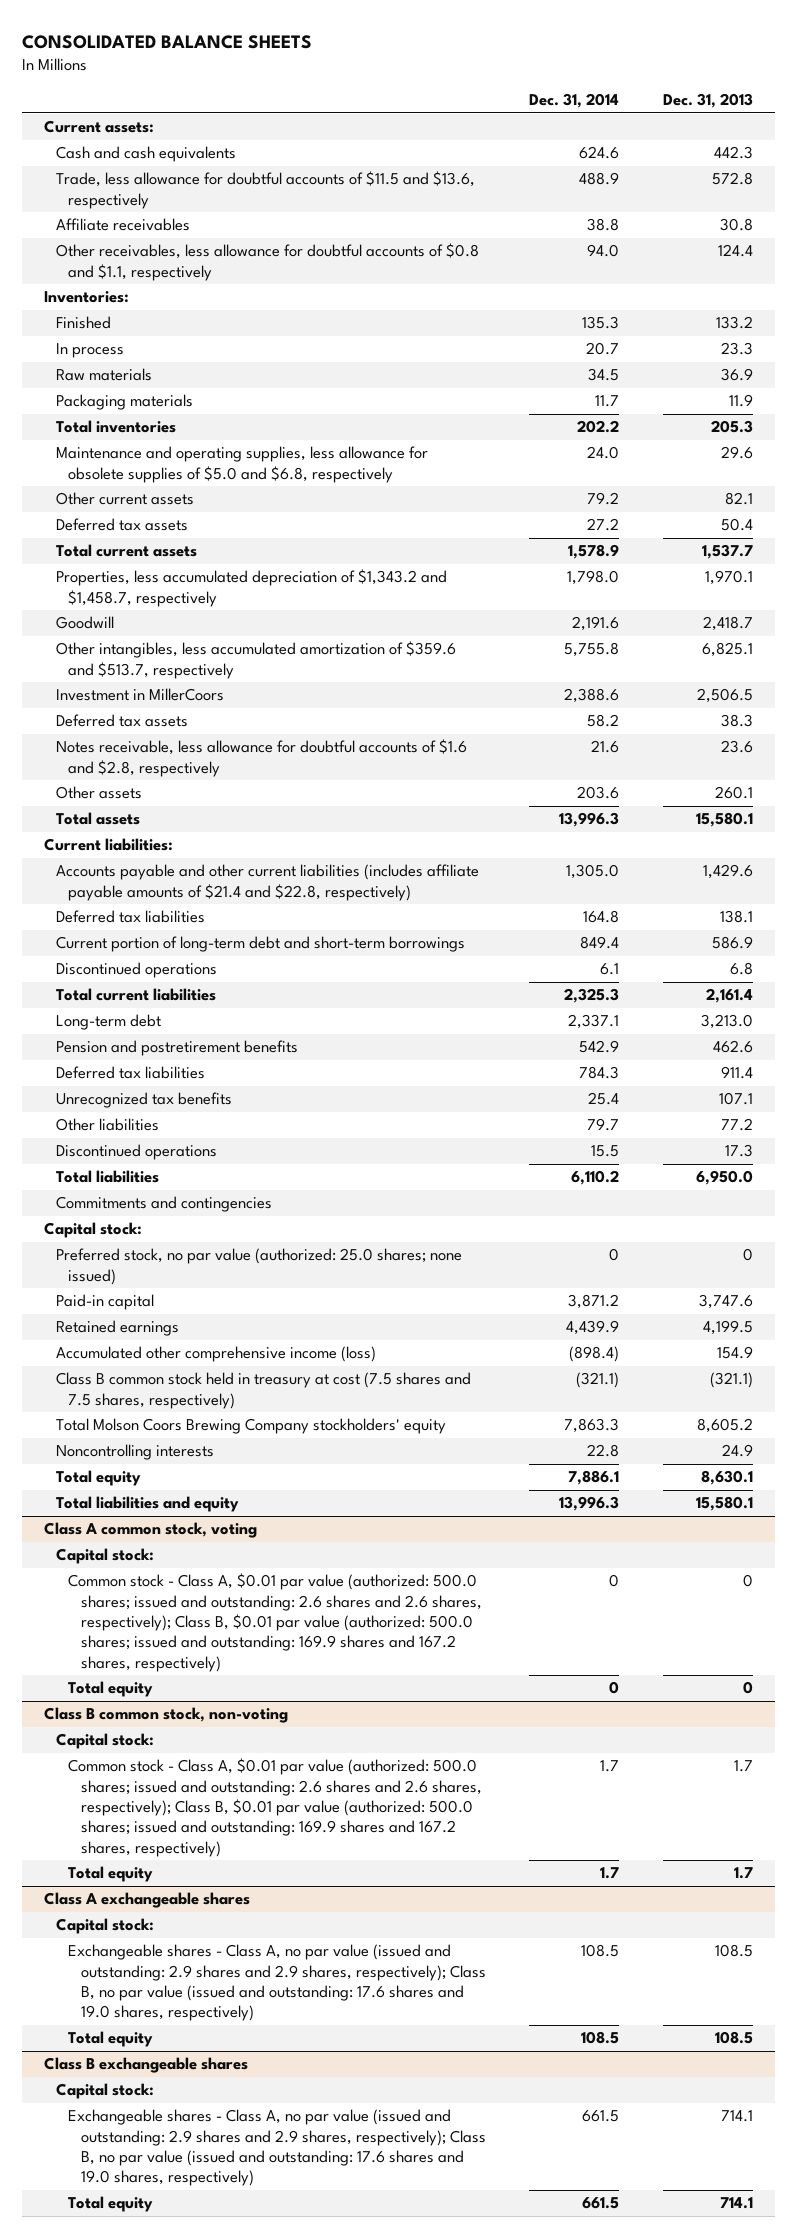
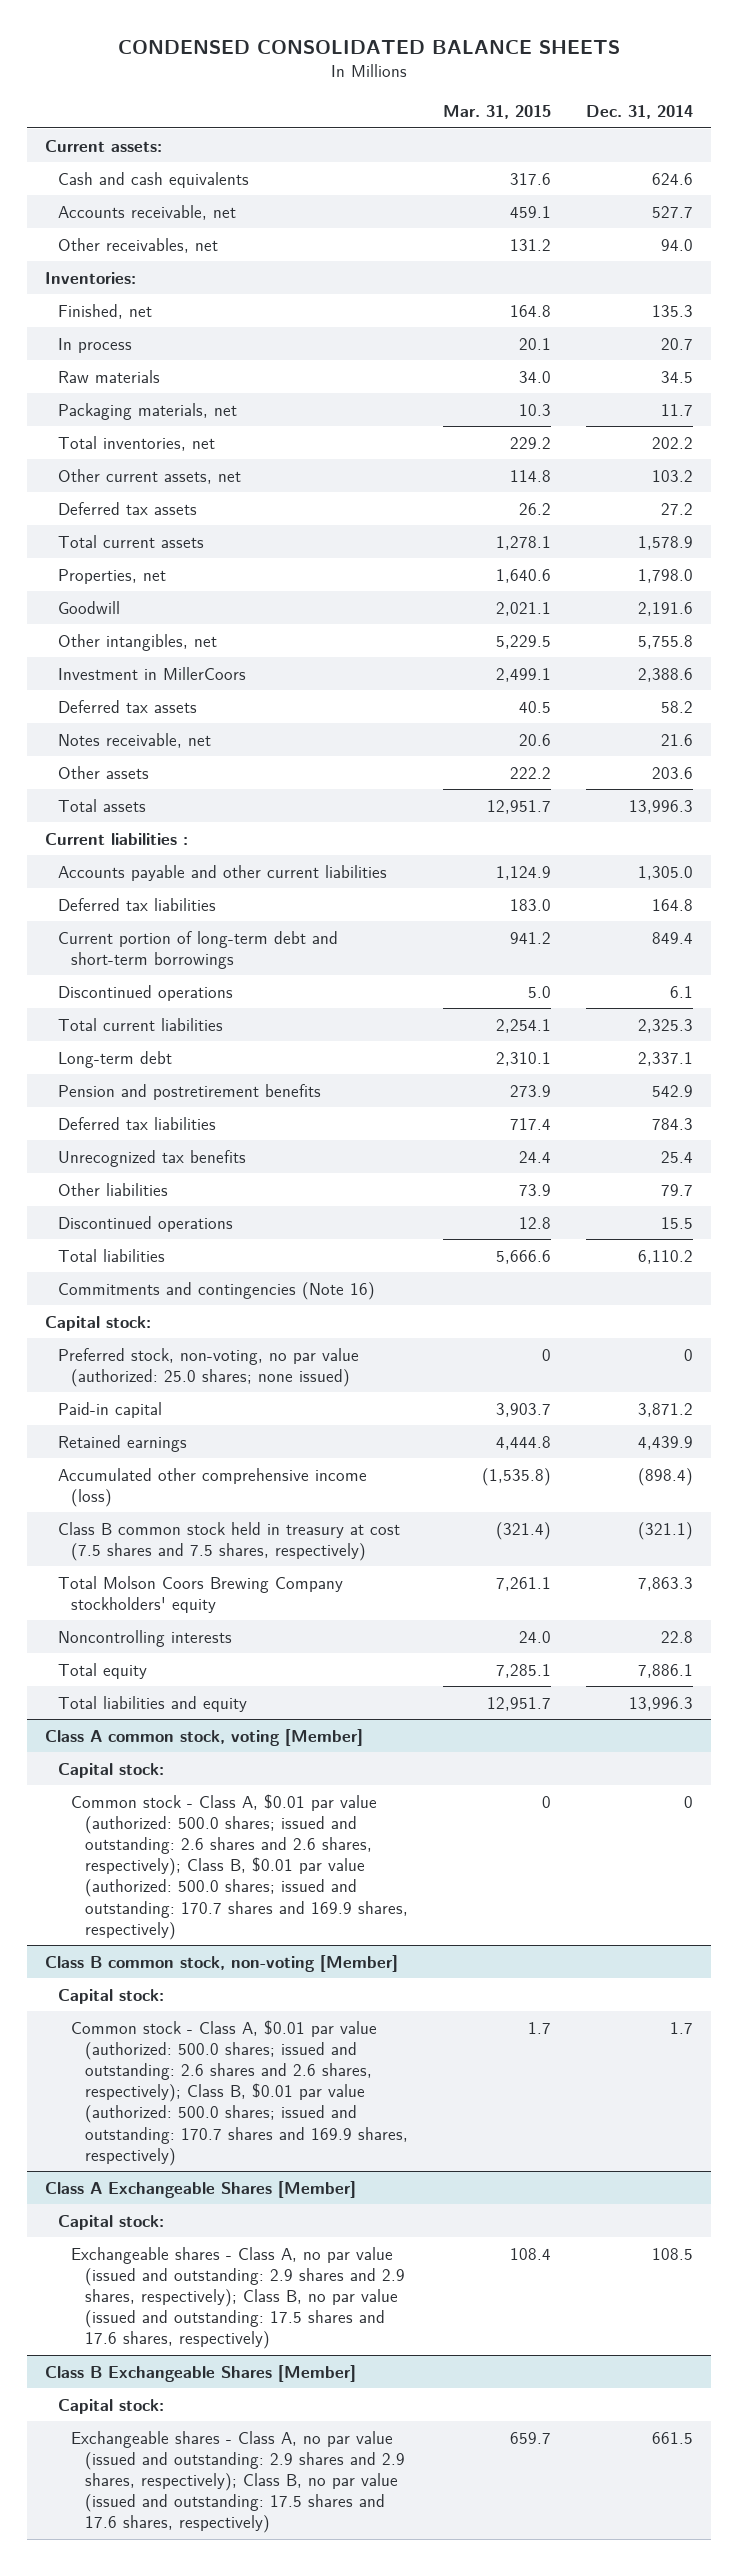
- CONSOLIDATED BALANCE SHEETS
+ CONDENSED CONSOLIDATED BALANCE SHEETS
- | Dec. 31, 2014 | Dec. 31, 2013
+ | Mar. 31, 2015 | Dec. 31, 2014
- Trade, less allowance for doubtful accounts of $11.5 and $13.6, respectively | 488.9 | 572.8
- Affiliate receivables | 38.8 | 30.8
- Other receivables, less allowance for doubtful accounts of $0.8 and $1.1, respectively | 94.0 | 124.4
+ Accounts receivable, net | 459.1 | 527.7
+ Other receivables, net | 131.2 | 94.0
- Finished | 135.3 | 133.2
+ Finished, net | 164.8 | 135.3
- Packaging materials | 11.7 | 11.9
- Total inventories | 202.2 | 205.3
- Maintenance and operating supplies, less allowance for obsolete supplies of $5.0 and $6.8, respectively | 24.0 | 29.6
- Other current assets | 79.2 | 82.1
+ Packaging materials, net | 10.3 | 11.7
+ Total inventories, net | 229.2 | 202.2
+ Other current assets, net | 114.8 | 103.2
- Properties, less accumulated depreciation of $1,343.2 and $1,458.7, respectively | 1,798.0 | 1,970.1
+ Properties, net | 1,640.6 | 1,798.0
- Other intangibles, less accumulated amortization of $359.6 and $513.7, respectively | 5,755.8 | 6,825.1
+ Other intangibles, net | 5,229.5 | 5,755.8
- Notes receivable, less allowance for doubtful accounts of $1.6 and $2.8, respectively | 21.6 | 23.6
+ Notes receivable, net | 20.6 | 21.6
- Current liabilities:
- Accounts payable and other current liabilities (includes affiliate payable amounts of $21.4 and $22.8, respectively) | 1,305.0 | 1,429.6
+ Current liabilities :
+ Accounts payable and other current liabilities | 1,124.9 | 1,305.0
- Commitments and contingencies
+ Commitments and contingencies (Note 16)
- Preferred stock, no par value (authorized: 25.0 shares; none issued) | 0 | 0
+ Preferred stock, non-voting, no par value (authorized: 25.0 shares; none issued) | 0 | 0
- Class A common stock, voting
+ Class A common stock, voting [Member]
- Common stock - Class A, $0.01 par value (authorized: 500.0 shares; issued and outstanding: 2.6 shares and 2.6 shares, respectively); Class B, $0.01 par value (authorized: 500.0 shares; issued and outstanding: 169.9 shares and 167.2 shares, respectively) | 0 | 0
- Total equity | 0 | 0
- Class B common stock, non-voting
+ Common stock - Class A, $0.01 par value (authorized: 500.0 shares; issued and outstanding: 2.6 shares and 2.6 shares, respectively); Class B, $0.01 par value (authorized: 500.0 shares; issued and outstanding: 170.7 shares and 169.9 shares, respectively) | 0 | 0
+ Class B common stock, non-voting [Member]
- Common stock - Class A, $0.01 par value (authorized: 500.0 shares; issued and outstanding: 2.6 shares and 2.6 shares, respectively); Class B, $0.01 par value (authorized: 500.0 shares; issued and outstanding: 169.9 shares and 167.2 shares, respectively) | 1.7 | 1.7
- Total equity | 1.7 | 1.7
- Class A exchangeable shares
+ Common stock - Class A, $0.01 par value (authorized: 500.0 shares; issued and outstanding: 2.6 shares and 2.6 shares, respectively); Class B, $0.01 par value (authorized: 500.0 shares; issued and outstanding: 170.7 shares and 169.9 shares, respectively) | 1.7 | 1.7
+ Class A Exchangeable Shares [Member]
- Exchangeable shares - Class A, no par value (issued and outstanding: 2.9 shares and 2.9 shares, respectively); Class B, no par value (issued and outstanding: 17.6 shares and 19.0 shares, respectively) | 108.5 | 108.5
- Total equity | 108.5 | 108.5
- Class B exchangeable shares
+ Exchangeable shares - Class A, no par value (issued and outstanding: 2.9 shares and 2.9 shares, respectively); Class B, no par value (issued and outstanding: 17.5 shares and 17.6 shares, respectively) | 108.4 | 108.5
+ Class B Exchangeable Shares [Member]
- Exchangeable shares - Class A, no par value (issued and outstanding: 2.9 shares and 2.9 shares, respectively); Class B, no par value (issued and outstanding: 17.6 shares and 19.0 shares, respectively) | 661.5 | 714.1
- Total equity | 661.5 | 714.1
+ Exchangeable shares - Class A, no par value (issued and outstanding: 2.9 shares and 2.9 shares, respectively); Class B, no par value (issued and outstanding: 17.5 shares and 17.6 shares, respectively) | 659.7 | 661.5

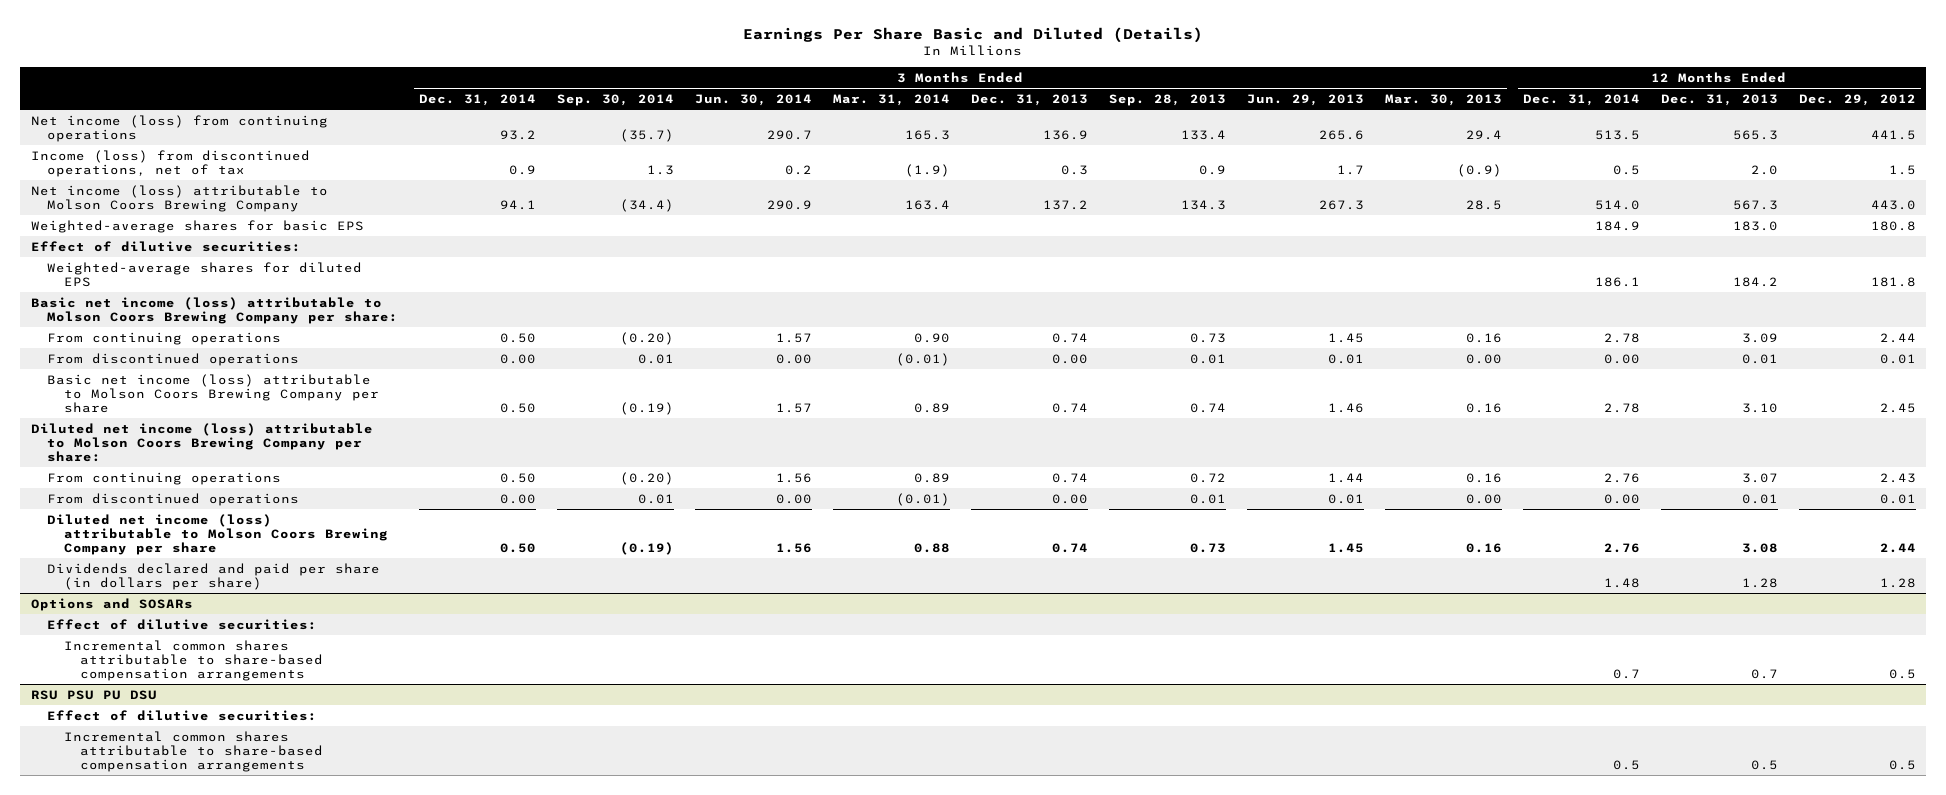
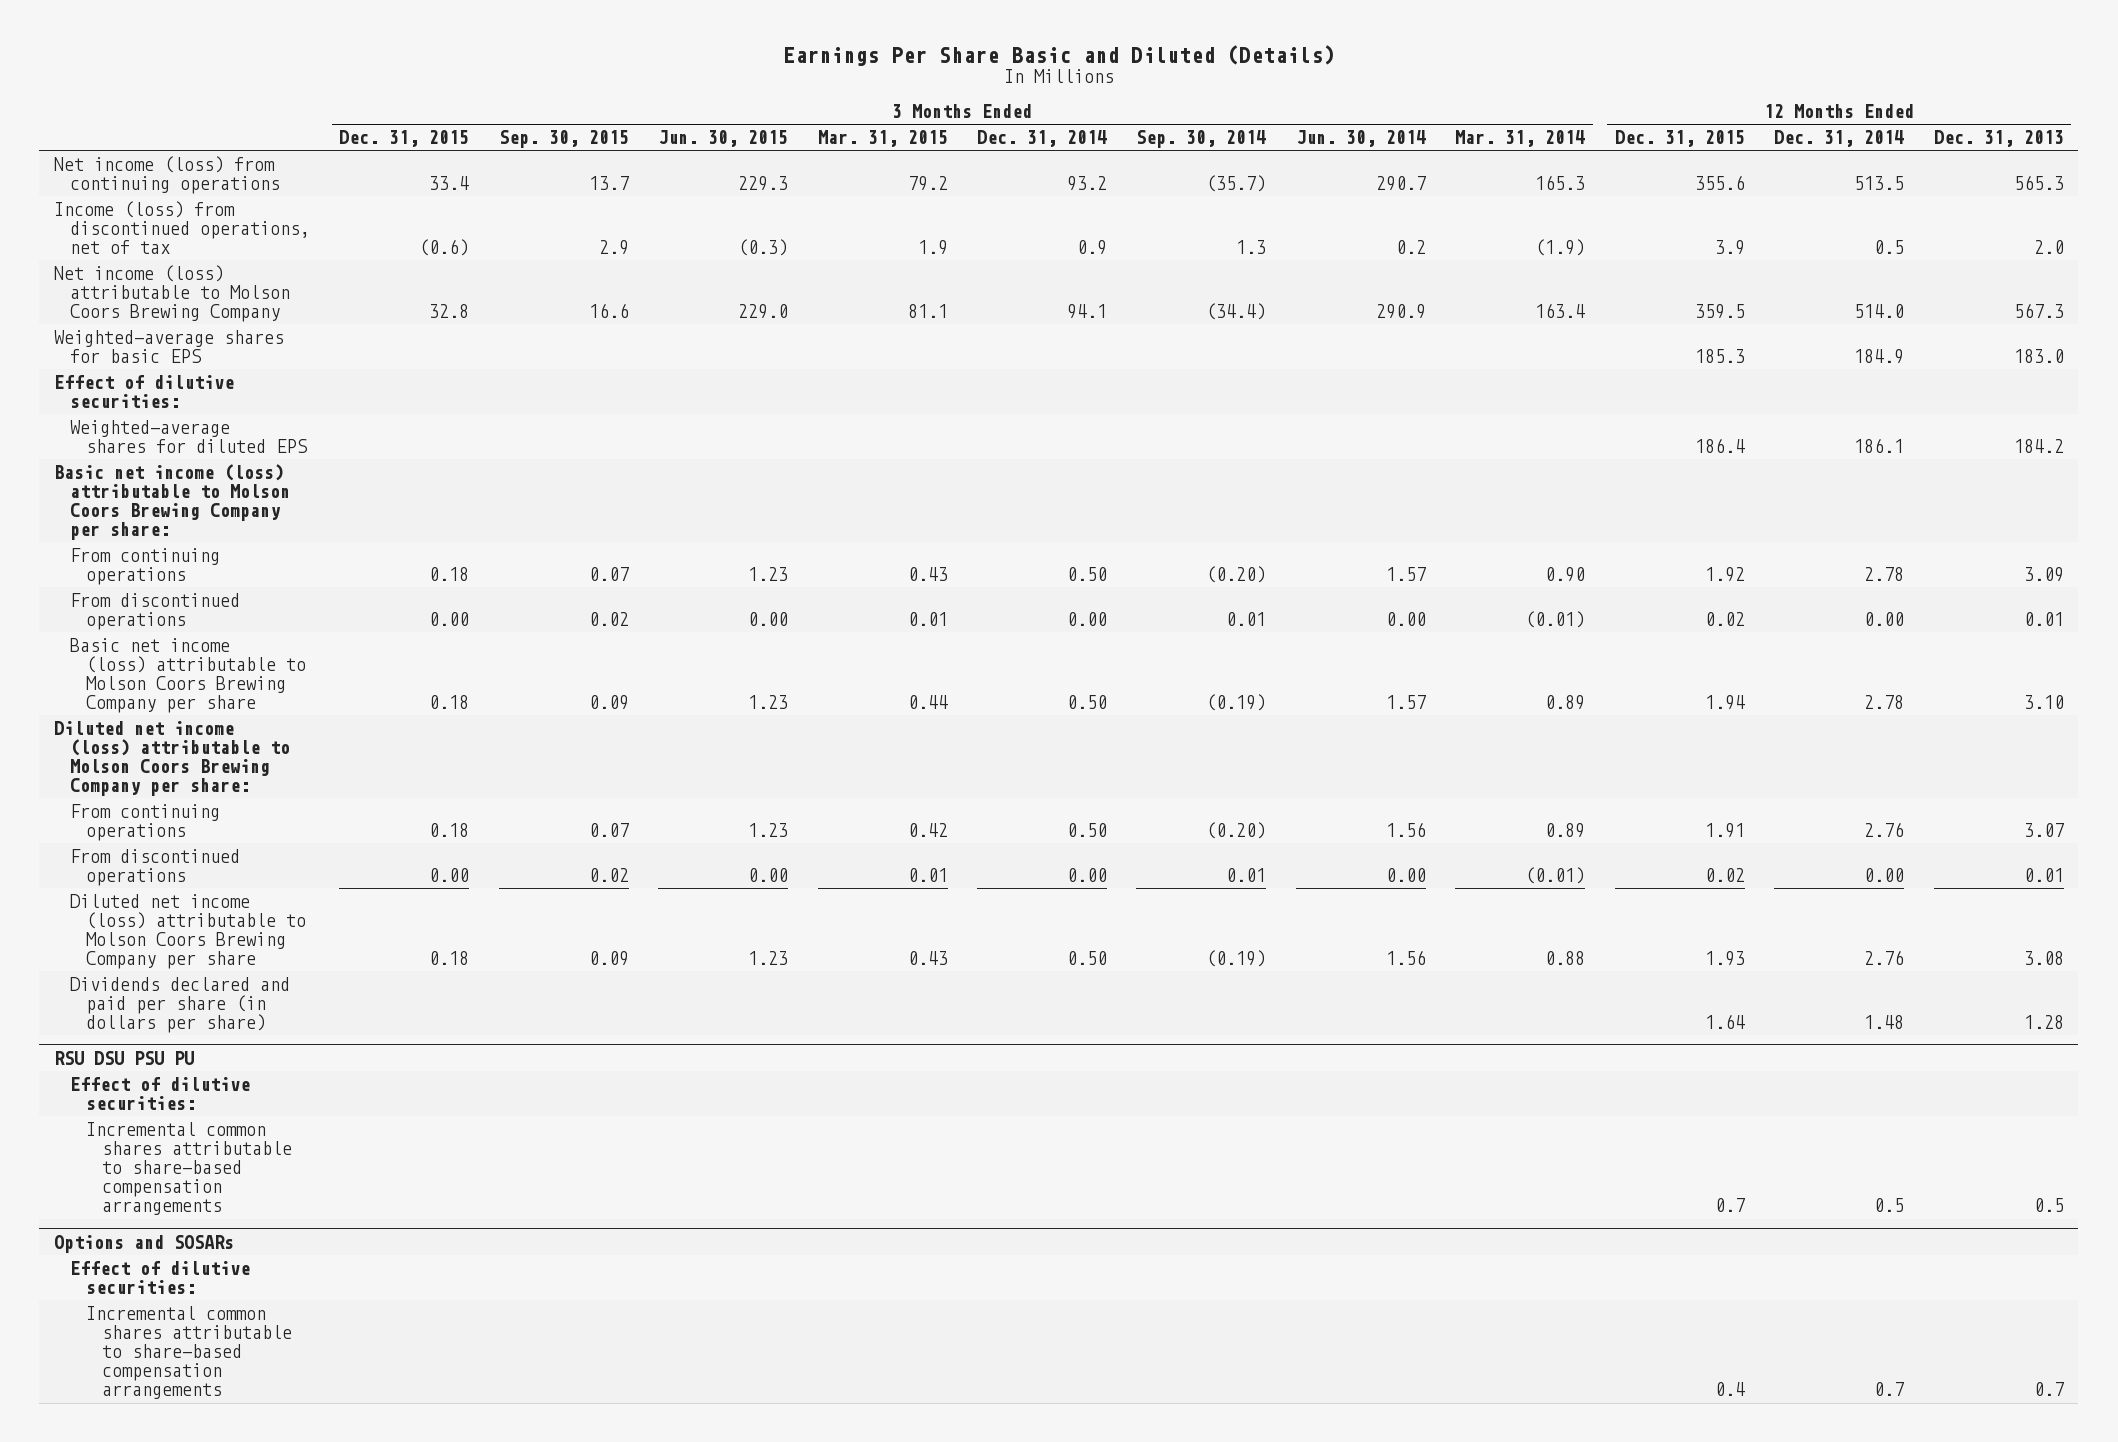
- | 3 Months Ended Dec. 31, 2014 | 3 Months Ended Sep. 30, 2014 | 3 Months Ended Jun. 30, 2014 | 3 Months Ended Mar. 31, 2014 | 3 Months Ended Dec. 31, 2013 | 3 Months Ended Sep. 28, 2013 | 3 Months Ended Jun. 29, 2013 | 3 Months Ended Mar. 30, 2013 | 12 Months Ended Dec. 31, 2014 | 12 Months Ended Dec. 31, 2013 | 12 Months Ended Dec. 29, 2012
+ | 3 Months Ended Dec. 31, 2015 | 3 Months Ended Sep. 30, 2015 | 3 Months Ended Jun. 30, 2015 | 3 Months Ended Mar. 31, 2015 | 3 Months Ended Dec. 31, 2014 | 3 Months Ended Sep. 30, 2014 | 3 Months Ended Jun. 30, 2014 | 3 Months Ended Mar. 31, 2014 | 12 Months Ended Dec. 31, 2015 | 12 Months Ended Dec. 31, 2014 | 12 Months Ended Dec. 31, 2013
+ RSU DSU PSU PU
+ Effect of dilutive securities:
+ Incremental common shares attributable to share-based compensation arrangements | | | | | | | | | 0.7 | 0.5 | 0.5
- RSU PSU PU DSU
- Effect of dilutive securities:
- Incremental common shares attributable to share-based compensation arrangements | | | | | | | | | 0.5 | 0.5 | 0.5

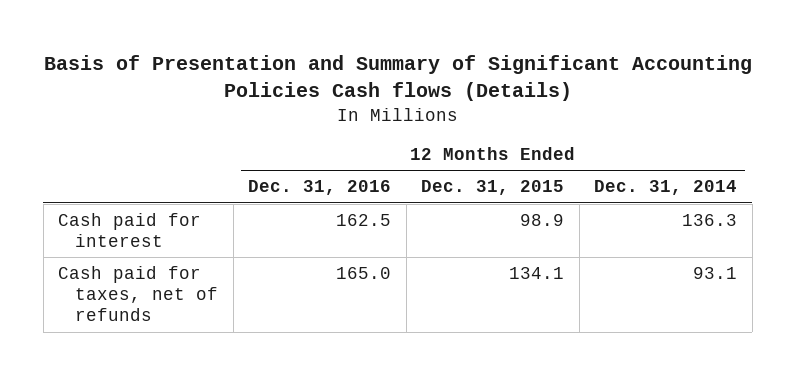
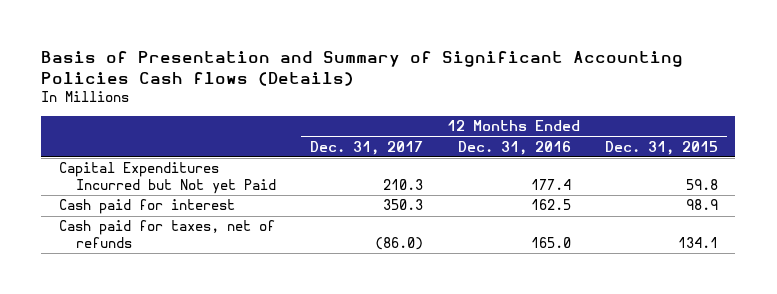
- | 12 Months Ended Dec. 31, 2016 | 12 Months Ended Dec. 31, 2015 | 12 Months Ended Dec. 31, 2014
+ | 12 Months Ended Dec. 31, 2017 | 12 Months Ended Dec. 31, 2016 | 12 Months Ended Dec. 31, 2015
+ Capital Expenditures Incurred but Not yet Paid | 210.3 | 177.4 | 59.8

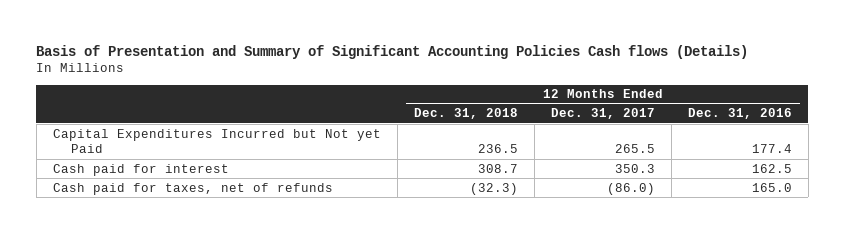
- | 12 Months Ended Dec. 31, 2017 | 12 Months Ended Dec. 31, 2016 | 12 Months Ended Dec. 31, 2015
+ | 12 Months Ended Dec. 31, 2018 | 12 Months Ended Dec. 31, 2017 | 12 Months Ended Dec. 31, 2016
- Capital Expenditures Incurred but Not yet Paid | 210.3 | 177.4 | 59.8
+ Capital Expenditures Incurred but Not yet Paid | 236.5 | 265.5 | 177.4

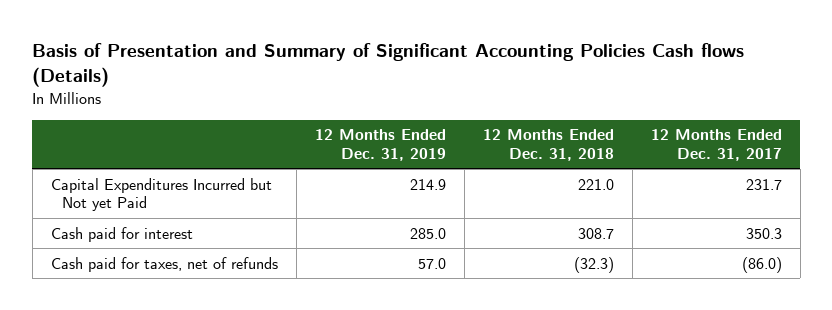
- | 12 Months Ended Dec. 31, 2018 | 12 Months Ended Dec. 31, 2017 | 12 Months Ended Dec. 31, 2016
+ | 12 Months Ended Dec. 31, 2019 | 12 Months Ended Dec. 31, 2018 | 12 Months Ended Dec. 31, 2017
- Capital Expenditures Incurred but Not yet Paid | 236.5 | 265.5 | 177.4
+ Capital Expenditures Incurred but Not yet Paid | 214.9 | 221.0 | 231.7

